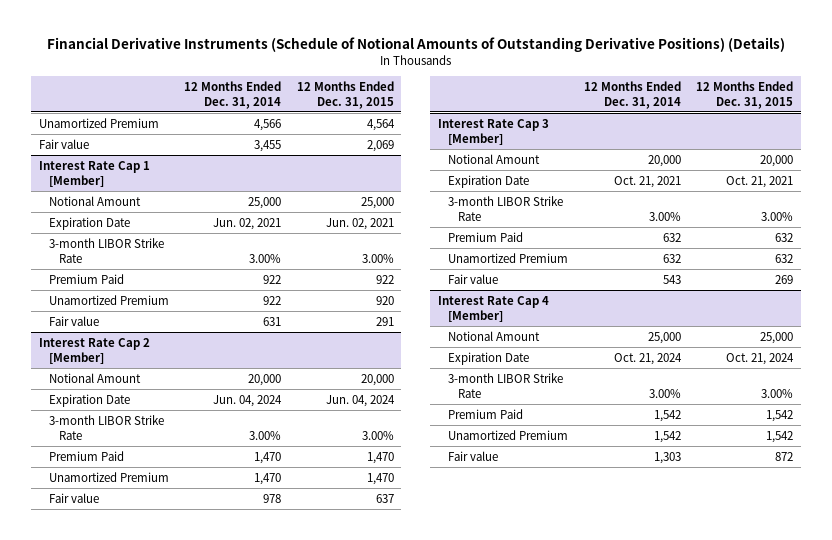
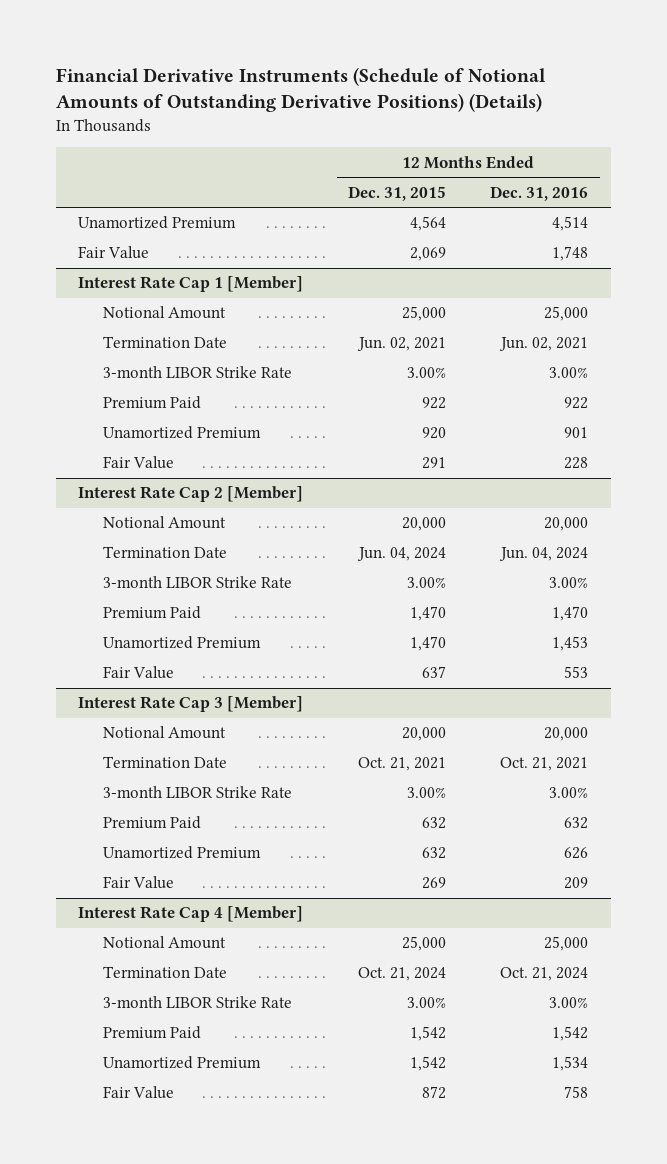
- | 12 Months Ended Dec. 31, 2014 | 12 Months Ended Dec. 31, 2015
+ | 12 Months Ended Dec. 31, 2015 | 12 Months Ended Dec. 31, 2016
- Fair value | 3,455 | 2,069
+ Fair Value | 2,069 | 1,748
@ Interest Rate Cap 1 [Member]
- Expiration Date | Jun. 02, 2021 | Jun. 02, 2021
+ Termination Date | Jun. 02, 2021 | Jun. 02, 2021
- Fair value | 631 | 291
+ Fair Value | 291 | 228
@ Interest Rate Cap 2 [Member]
- Expiration Date | Jun. 04, 2024 | Jun. 04, 2024
+ Termination Date | Jun. 04, 2024 | Jun. 04, 2024
- Fair value | 978 | 637
+ Fair Value | 637 | 553
@ Interest Rate Cap 3 [Member]
- Expiration Date | Oct. 21, 2021 | Oct. 21, 2021
+ Termination Date | Oct. 21, 2021 | Oct. 21, 2021
- Fair value | 543 | 269
+ Fair Value | 269 | 209
@ Interest Rate Cap 4 [Member]
- Expiration Date | Oct. 21, 2024 | Oct. 21, 2024
+ Termination Date | Oct. 21, 2024 | Oct. 21, 2024
- Fair value | 1,303 | 872
+ Fair Value | 872 | 758

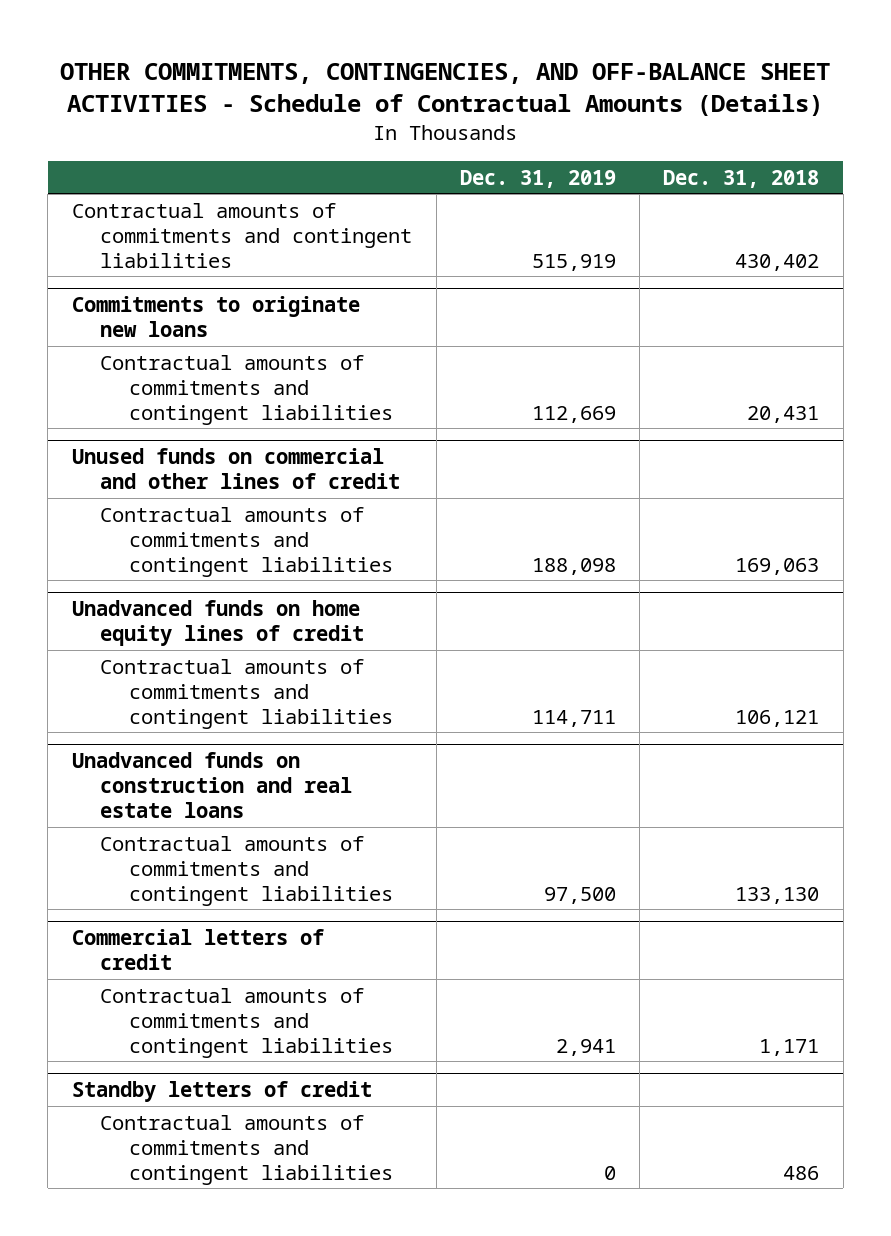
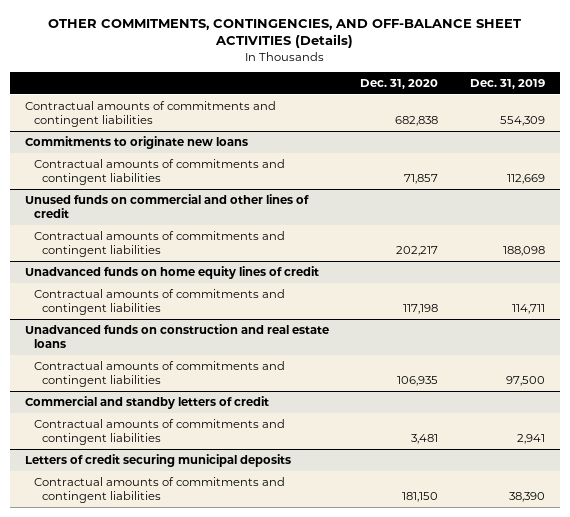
- OTHER COMMITMENTS, CONTINGENCIES, AND OFF-BALANCE SHEET ACTIVITIES - Schedule of Contractual Amounts (Details)
+ OTHER COMMITMENTS, CONTINGENCIES, AND OFF-BALANCE SHEET ACTIVITIES (Details)
- | Dec. 31, 2019 | Dec. 31, 2018
+ | Dec. 31, 2020 | Dec. 31, 2019
- Contractual amounts of commitments and contingent liabilities | 515,919 | 430,402
+ Contractual amounts of commitments and contingent liabilities | 682,838 | 554,309
- Commercial letters of credit
+ Commercial and standby letters of credit
- Standby letters of credit
- Contractual amounts of commitments and contingent liabilities | 0 | 486
+ Letters of credit securing municipal deposits
+ Contractual amounts of commitments and contingent liabilities | 181,150 | 38,390

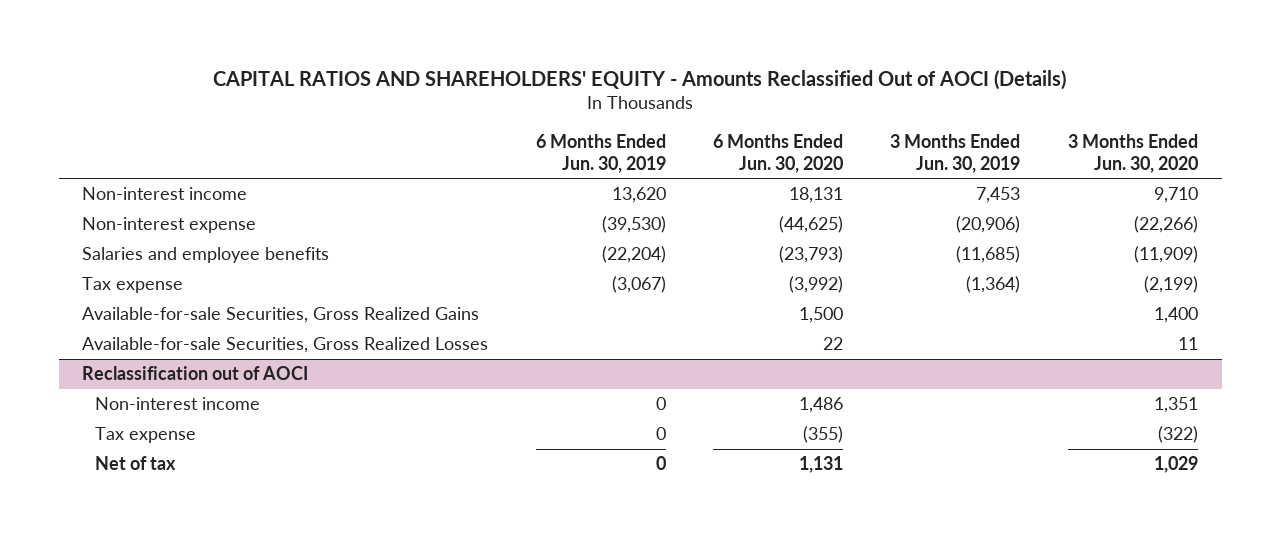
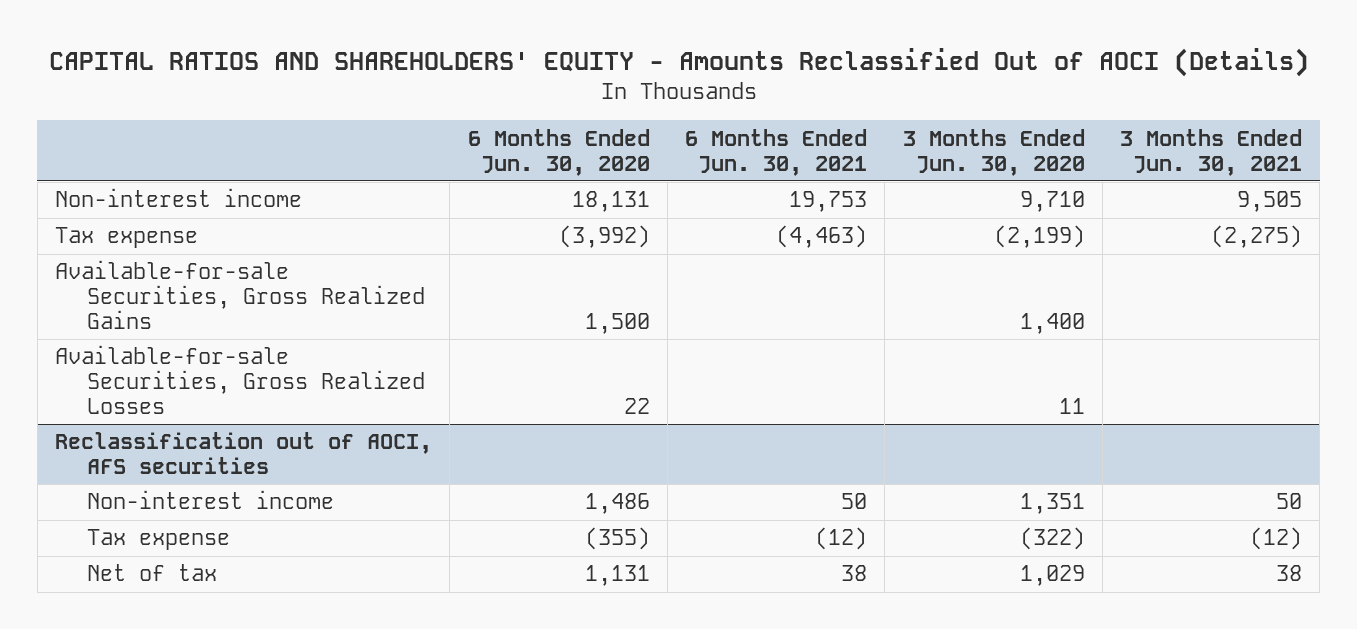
- | 6 Months Ended Jun. 30, 2019 | 6 Months Ended Jun. 30, 2020 | 3 Months Ended Jun. 30, 2019 | 3 Months Ended Jun. 30, 2020
+ | 6 Months Ended Jun. 30, 2020 | 6 Months Ended Jun. 30, 2021 | 3 Months Ended Jun. 30, 2020 | 3 Months Ended Jun. 30, 2021
- Non-interest expense | (39,530) | (44,625) | (20,906) | (22,266)
- Salaries and employee benefits | (22,204) | (23,793) | (11,685) | (11,909)
- Reclassification out of AOCI
+ Reclassification out of AOCI, AFS securities

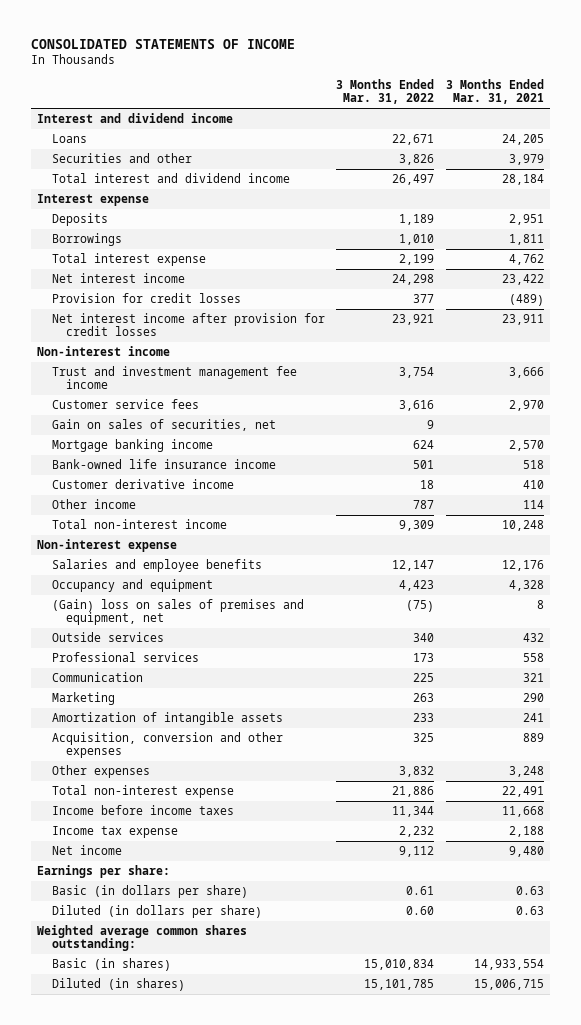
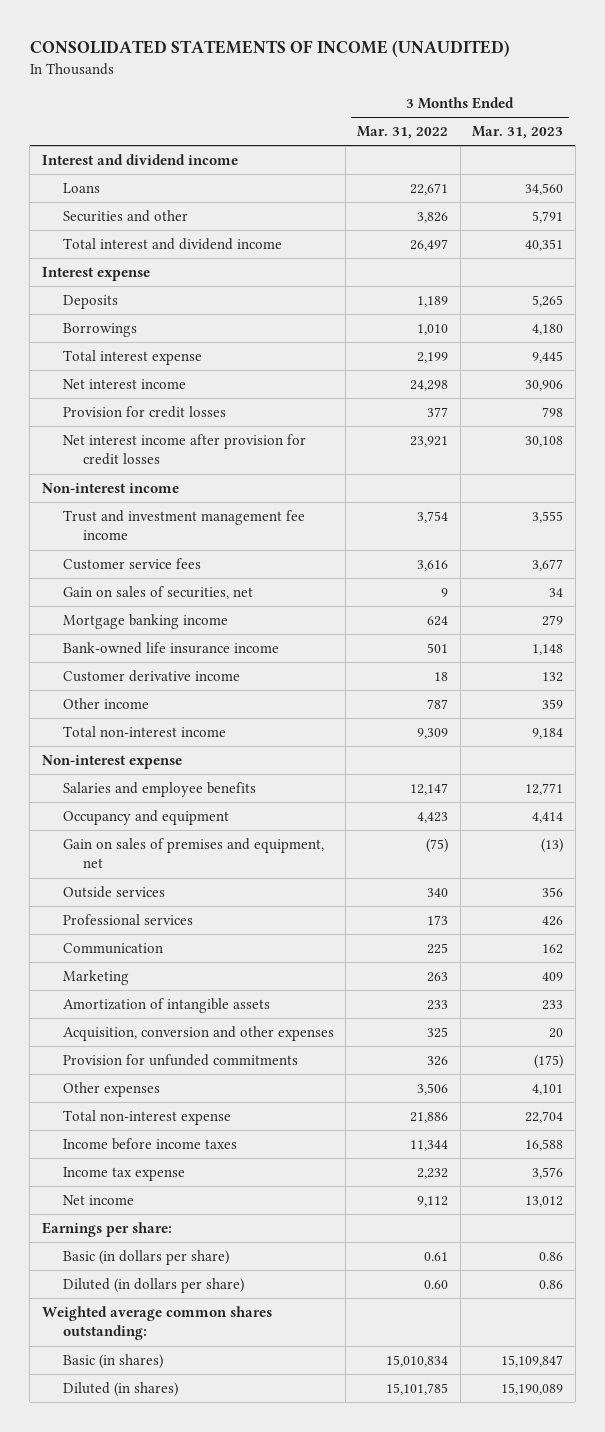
- CONSOLIDATED STATEMENTS OF INCOME
+ CONSOLIDATED STATEMENTS OF INCOME (UNAUDITED)
- | 3 Months Ended Mar. 31, 2022 | 3 Months Ended Mar. 31, 2021
+ | 3 Months Ended Mar. 31, 2022 | 3 Months Ended Mar. 31, 2023
- (Gain) loss on sales of premises and equipment, net | (75) | 8
+ Gain on sales of premises and equipment, net | (75) | (13)
- Other expenses | 3,832 | 3,248
+ Provision for unfunded commitments | 326 | (175)
+ Other expenses | 3,506 | 4,101

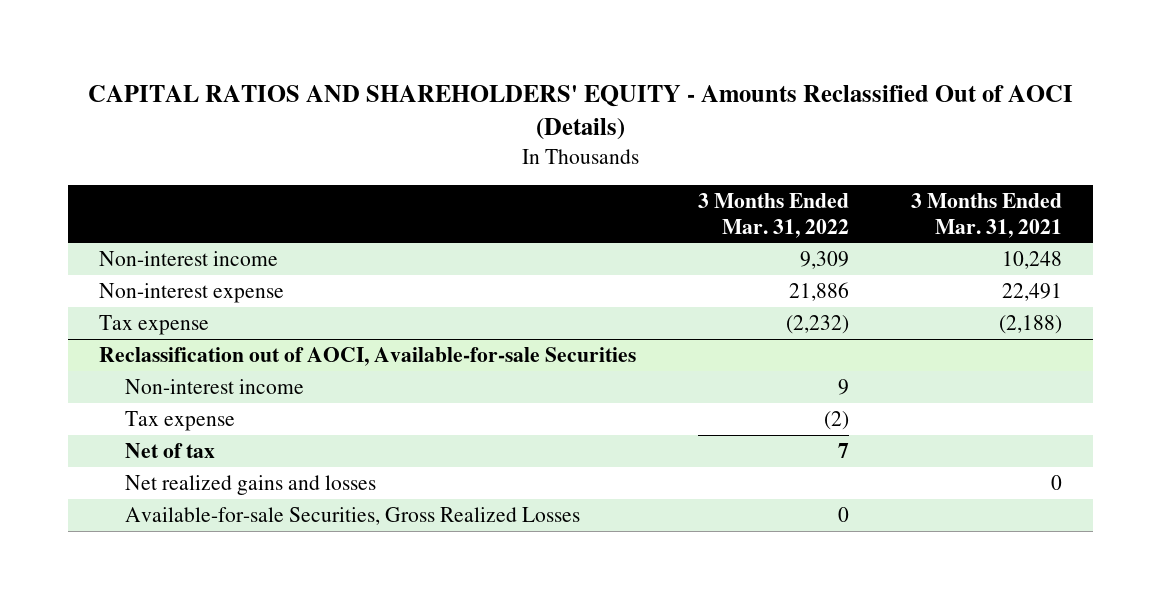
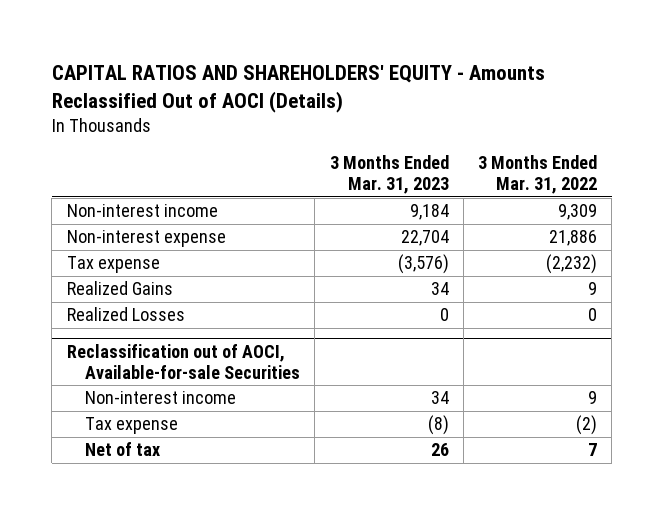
- | 3 Months Ended Mar. 31, 2022 | 3 Months Ended Mar. 31, 2021
+ | 3 Months Ended Mar. 31, 2023 | 3 Months Ended Mar. 31, 2022
+ Realized Gains | 34 | 9
+ Realized Losses | 0 | 0
@ Reclassification out of AOCI, Available-for-sale Securities
- Net realized gains and losses | | 0
- Available-for-sale Securities, Gross Realized Losses | 0 |

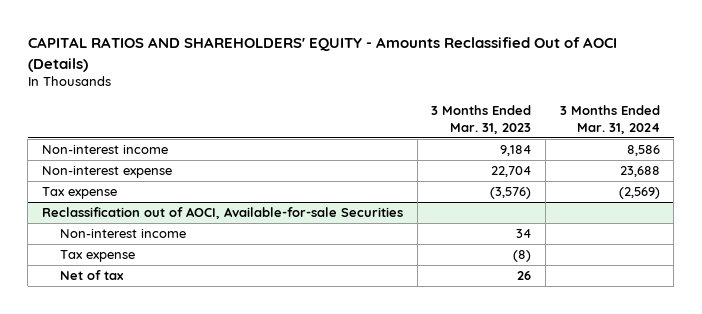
- | 3 Months Ended Mar. 31, 2023 | 3 Months Ended Mar. 31, 2022
+ | 3 Months Ended Mar. 31, 2023 | 3 Months Ended Mar. 31, 2024
- Realized Gains | 34 | 9
- Realized Losses | 0 | 0

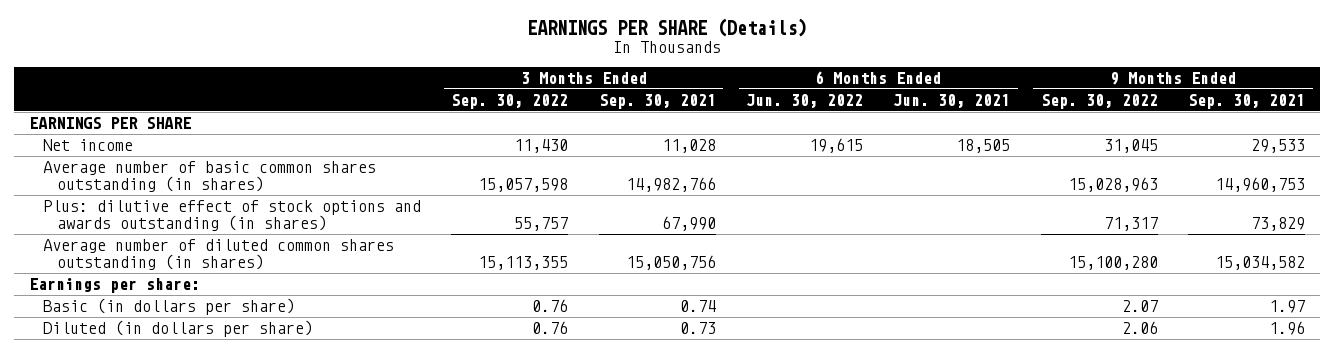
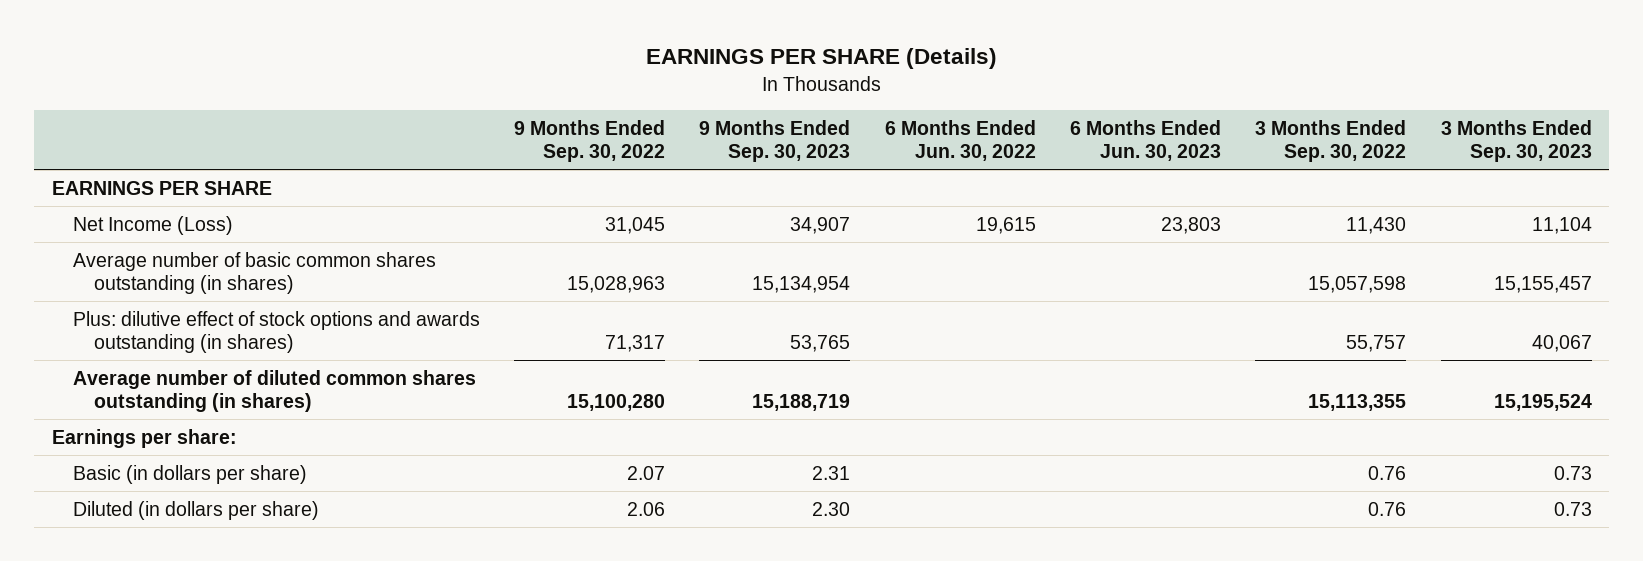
- | 3 Months Ended Sep. 30, 2022 | 3 Months Ended Sep. 30, 2021 | 6 Months Ended Jun. 30, 2022 | 6 Months Ended Jun. 30, 2021 | 9 Months Ended Sep. 30, 2022 | 9 Months Ended Sep. 30, 2021
+ | 9 Months Ended Sep. 30, 2022 | 9 Months Ended Sep. 30, 2023 | 6 Months Ended Jun. 30, 2022 | 6 Months Ended Jun. 30, 2023 | 3 Months Ended Sep. 30, 2022 | 3 Months Ended Sep. 30, 2023
- Net income | 11,430 | 11,028 | 19,615 | 18,505 | 31,045 | 29,533
+ Net Income (Loss) | 31,045 | 34,907 | 19,615 | 23,803 | 11,430 | 11,104

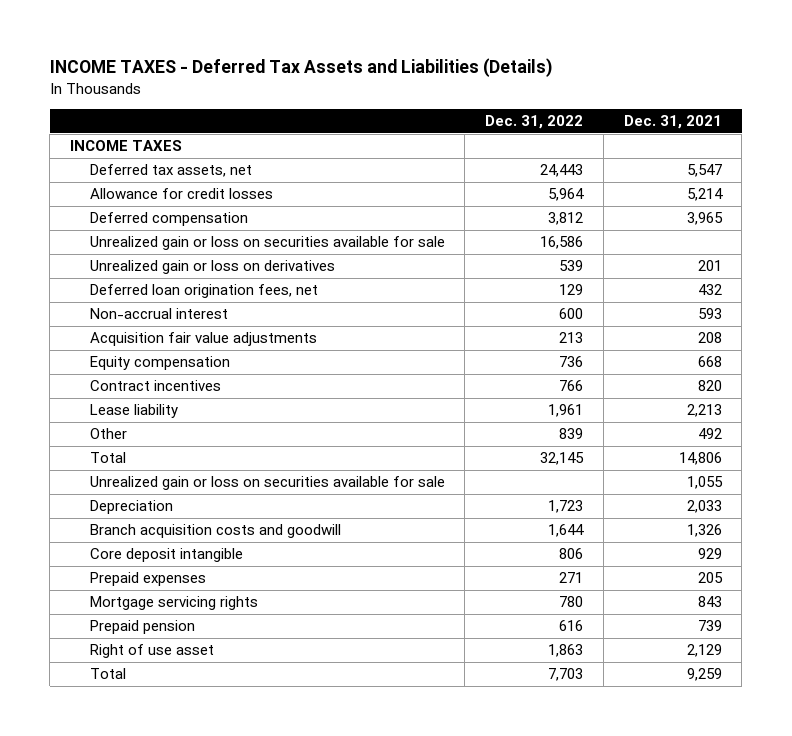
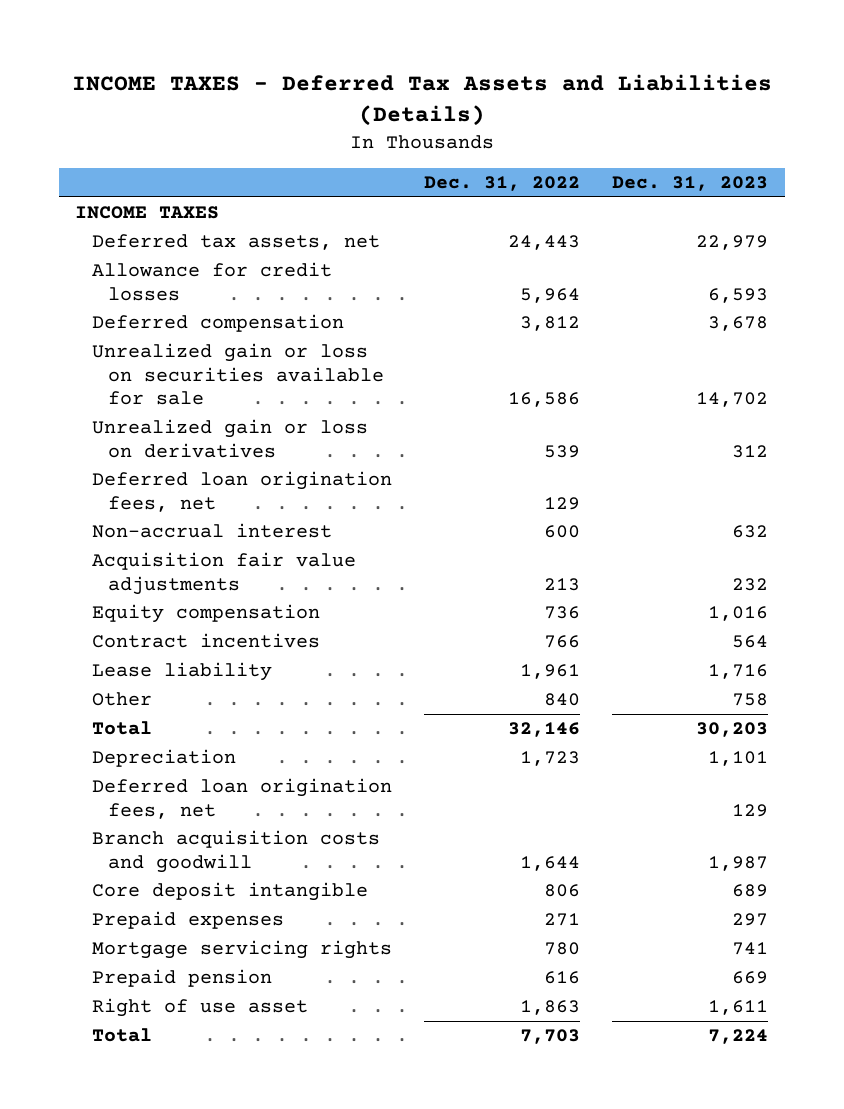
- | Dec. 31, 2022 | Dec. 31, 2021
+ | Dec. 31, 2022 | Dec. 31, 2023
- Other | 839 | 492
- Total | 32,145 | 14,806
- Unrealized gain or loss on securities available for sale | | 1,055
+ Other | 840 | 758
+ Total | 32,146 | 30,203
+ Deferred loan origination fees, net | | 129

